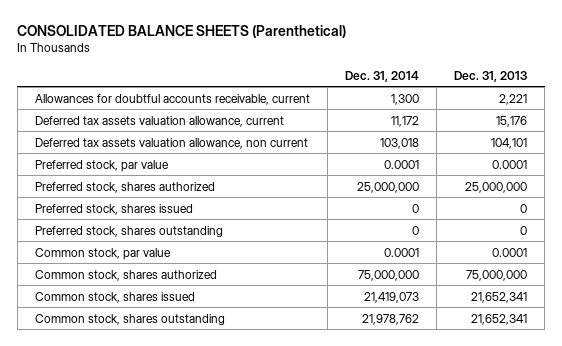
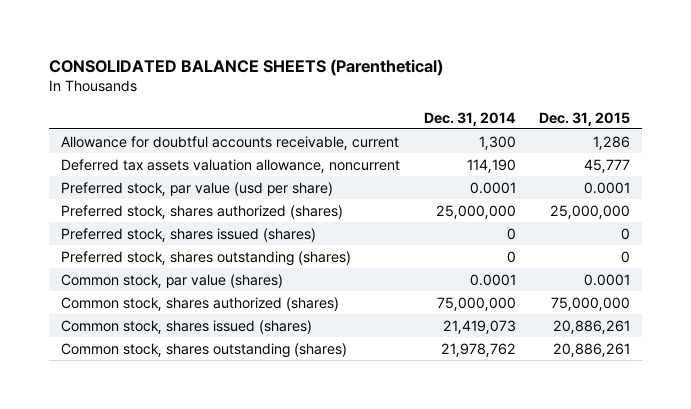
- | Dec. 31, 2014 | Dec. 31, 2013
+ | Dec. 31, 2014 | Dec. 31, 2015
- Allowances for doubtful accounts receivable, current | 1,300 | 2,221
- Deferred tax assets valuation allowance, current | 11,172 | 15,176
- Deferred tax assets valuation allowance, non current | 103,018 | 104,101
- Preferred stock, par value | 0.0001 | 0.0001
- Preferred stock, shares authorized | 25,000,000 | 25,000,000
- Preferred stock, shares issued | 0 | 0
- Preferred stock, shares outstanding | 0 | 0
- Common stock, par value | 0.0001 | 0.0001
- Common stock, shares authorized | 75,000,000 | 75,000,000
- Common stock, shares issued | 21,419,073 | 21,652,341
- Common stock, shares outstanding | 21,978,762 | 21,652,341
+ Allowance for doubtful accounts receivable, current | 1,300 | 1,286
+ Deferred tax assets valuation allowance, noncurrent | 114,190 | 45,777
+ Preferred stock, par value (usd per share) | 0.0001 | 0.0001
+ Preferred stock, shares authorized (shares) | 25,000,000 | 25,000,000
+ Preferred stock, shares issued (shares) | 0 | 0
+ Preferred stock, shares outstanding (shares) | 0 | 0
+ Common stock, par value (shares) | 0.0001 | 0.0001
+ Common stock, shares authorized (shares) | 75,000,000 | 75,000,000
+ Common stock, shares issued (shares) | 21,419,073 | 20,886,261
+ Common stock, shares outstanding (shares) | 21,978,762 | 20,886,261

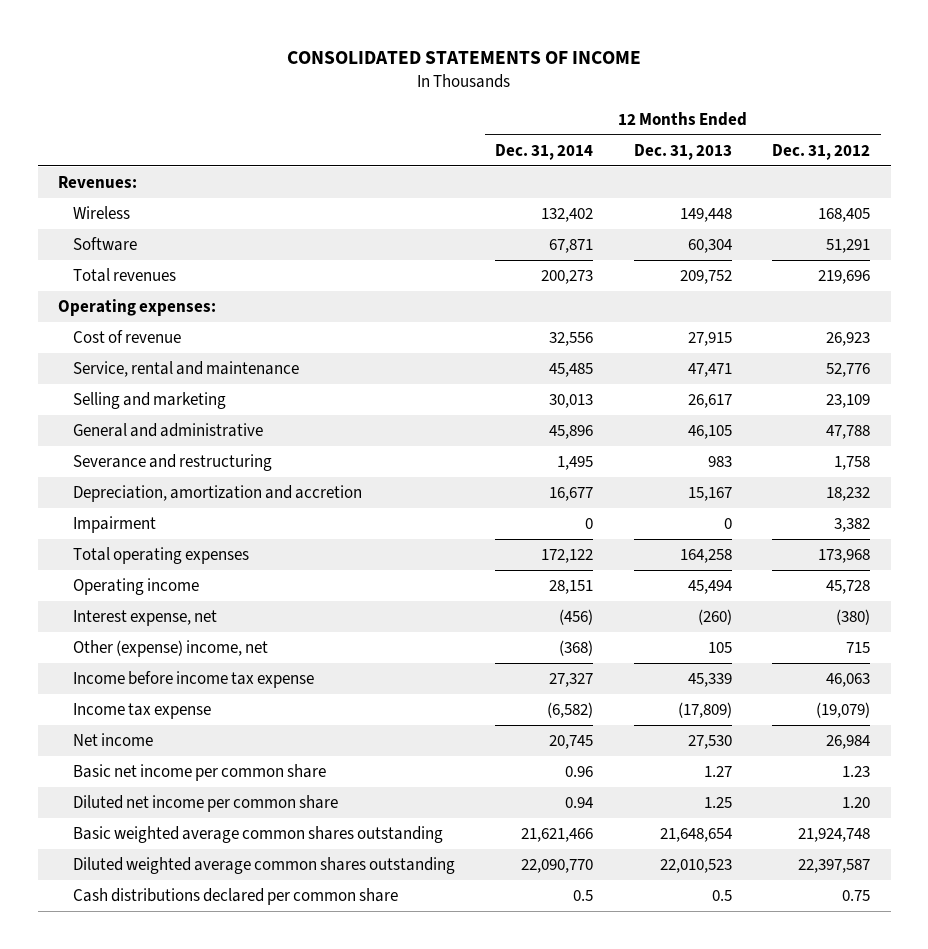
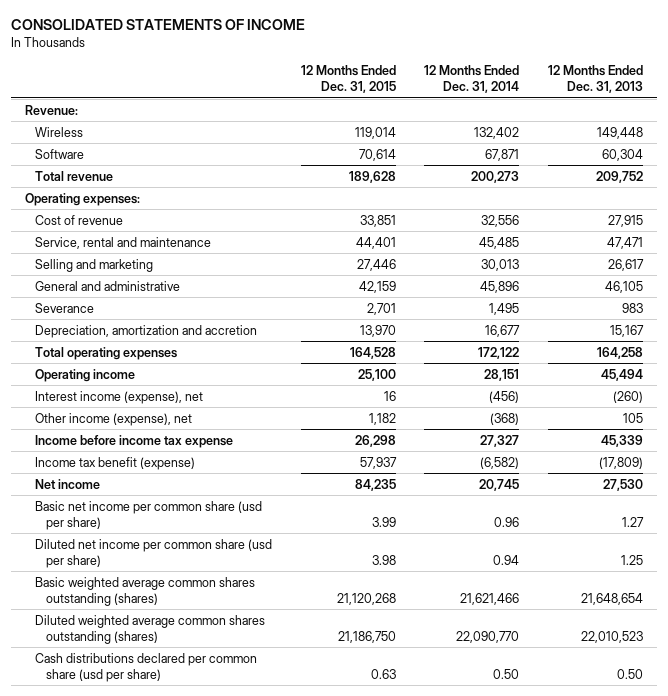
- | 12 Months Ended Dec. 31, 2014 | 12 Months Ended Dec. 31, 2013 | 12 Months Ended Dec. 31, 2012
+ | 12 Months Ended Dec. 31, 2015 | 12 Months Ended Dec. 31, 2014 | 12 Months Ended Dec. 31, 2013
- Revenues:
+ Revenue:
- Total revenues | 200,273 | 209,752 | 219,696
+ Total revenue | 189,628 | 200,273 | 209,752
- Severance and restructuring | 1,495 | 983 | 1,758
+ Severance | 2,701 | 1,495 | 983
- Impairment | 0 | 0 | 3,382
- Interest expense, net | (456) | (260) | (380)
- Other (expense) income, net | (368) | 105 | 715
+ Interest income (expense), net | 16 | (456) | (260)
+ Other income (expense), net | 1,182 | (368) | 105
- Income tax expense | (6,582) | (17,809) | (19,079)
+ Income tax benefit (expense) | 57,937 | (6,582) | (17,809)
- Basic net income per common share | 0.96 | 1.27 | 1.23
- Diluted net income per common share | 0.94 | 1.25 | 1.20
- Basic weighted average common shares outstanding | 21,621,466 | 21,648,654 | 21,924,748
- Diluted weighted average common shares outstanding | 22,090,770 | 22,010,523 | 22,397,587
- Cash distributions declared per common share | 0.5 | 0.5 | 0.75
+ Basic net income per common share (usd per share) | 3.99 | 0.96 | 1.27
+ Diluted net income per common share (usd per share) | 3.98 | 0.94 | 1.25
+ Basic weighted average common shares outstanding (shares) | 21,120,268 | 21,621,466 | 21,648,654
+ Diluted weighted average common shares outstanding (shares) | 21,186,750 | 22,090,770 | 22,010,523
+ Cash distributions declared per common share (usd per share) | 0.63 | 0.50 | 0.50

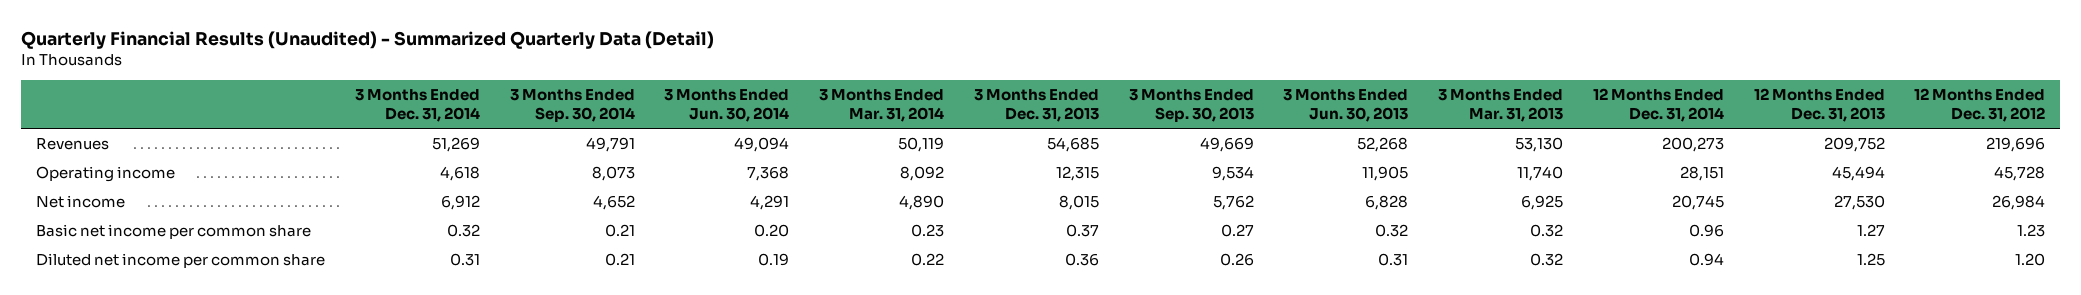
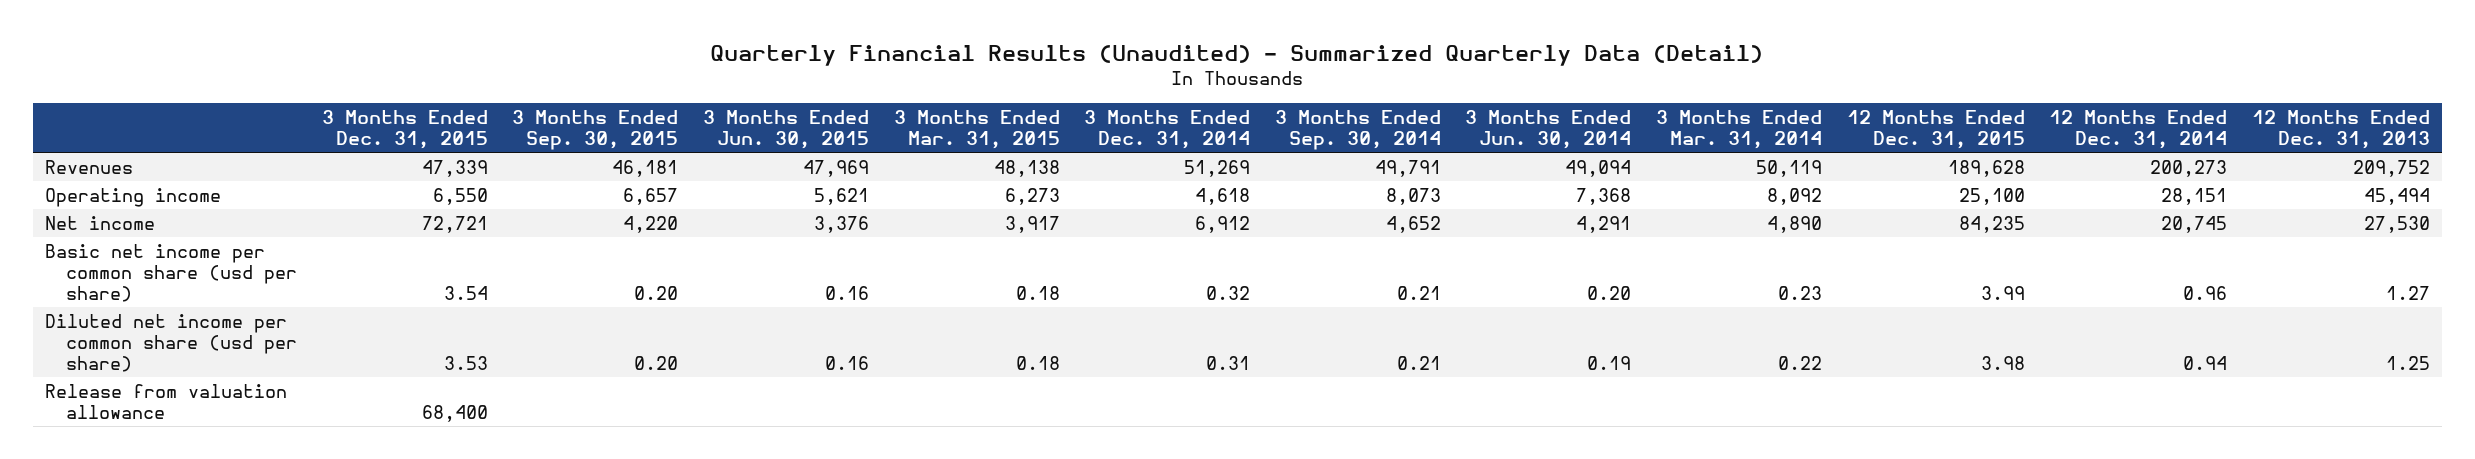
- | 3 Months Ended Dec. 31, 2014 | 3 Months Ended Sep. 30, 2014 | 3 Months Ended Jun. 30, 2014 | 3 Months Ended Mar. 31, 2014 | 3 Months Ended Dec. 31, 2013 | 3 Months Ended Sep. 30, 2013 | 3 Months Ended Jun. 30, 2013 | 3 Months Ended Mar. 31, 2013 | 12 Months Ended Dec. 31, 2014 | 12 Months Ended Dec. 31, 2013 | 12 Months Ended Dec. 31, 2012
+ | 3 Months Ended Dec. 31, 2015 | 3 Months Ended Sep. 30, 2015 | 3 Months Ended Jun. 30, 2015 | 3 Months Ended Mar. 31, 2015 | 3 Months Ended Dec. 31, 2014 | 3 Months Ended Sep. 30, 2014 | 3 Months Ended Jun. 30, 2014 | 3 Months Ended Mar. 31, 2014 | 12 Months Ended Dec. 31, 2015 | 12 Months Ended Dec. 31, 2014 | 12 Months Ended Dec. 31, 2013
- Basic net income per common share | 0.32 | 0.21 | 0.20 | 0.23 | 0.37 | 0.27 | 0.32 | 0.32 | 0.96 | 1.27 | 1.23
- Diluted net income per common share | 0.31 | 0.21 | 0.19 | 0.22 | 0.36 | 0.26 | 0.31 | 0.32 | 0.94 | 1.25 | 1.20
+ Basic net income per common share (usd per share) | 3.54 | 0.20 | 0.16 | 0.18 | 0.32 | 0.21 | 0.20 | 0.23 | 3.99 | 0.96 | 1.27
+ Diluted net income per common share (usd per share) | 3.53 | 0.20 | 0.16 | 0.18 | 0.31 | 0.21 | 0.19 | 0.22 | 3.98 | 0.94 | 1.25
+ Release from valuation allowance | 68,400 | | | | | | | | | |

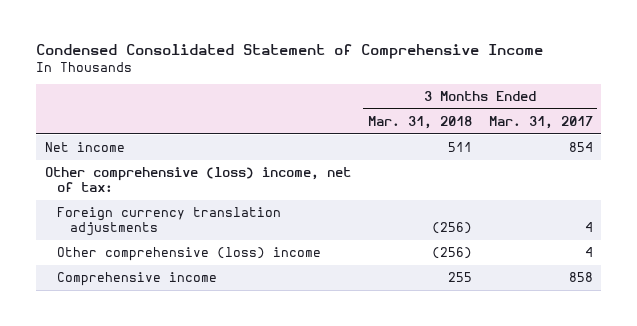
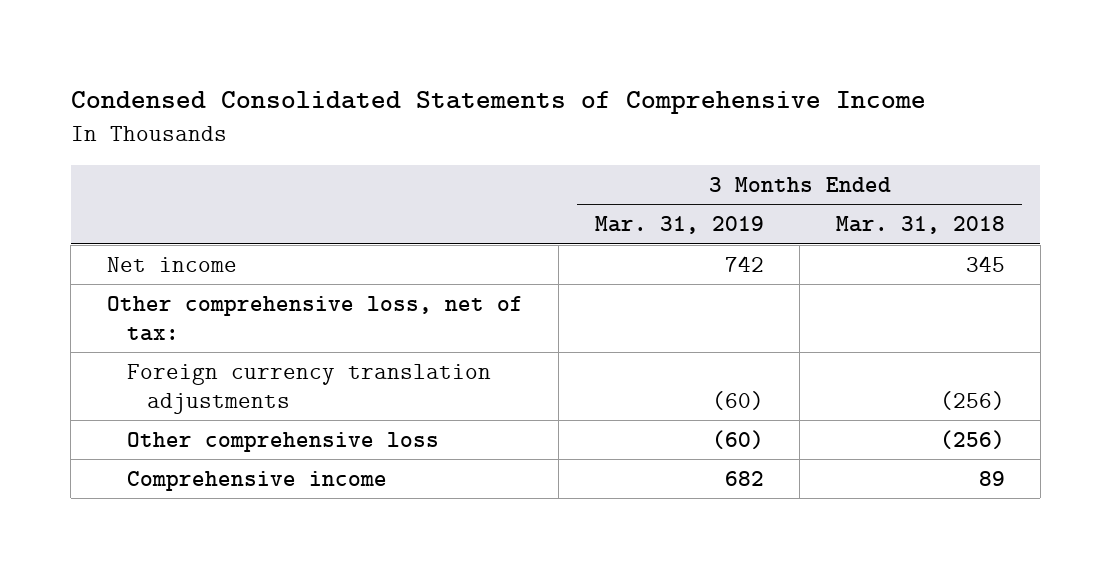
- Condensed Consolidated Statement of Comprehensive Income
+ Condensed Consolidated Statements of Comprehensive Income
- | 3 Months Ended Mar. 31, 2018 | 3 Months Ended Mar. 31, 2017
+ | 3 Months Ended Mar. 31, 2019 | 3 Months Ended Mar. 31, 2018
- Net income | 511 | 854
- Other comprehensive (loss) income, net of tax:
+ Net income | 742 | 345
+ Other comprehensive loss, net of tax:
- Other comprehensive (loss) income | (256) | 4
- Comprehensive income | 255 | 858
+ Other comprehensive loss | (60) | (256)
+ Comprehensive income | 682 | 89

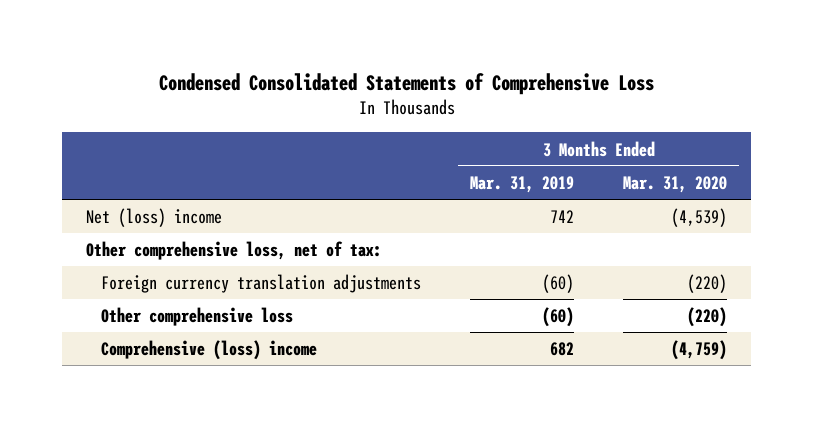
- Condensed Consolidated Statements of Comprehensive Income
+ Condensed Consolidated Statements of Comprehensive Loss
- | 3 Months Ended Mar. 31, 2019 | 3 Months Ended Mar. 31, 2018
+ | 3 Months Ended Mar. 31, 2019 | 3 Months Ended Mar. 31, 2020
- Net income | 742 | 345
+ Net (loss) income | 742 | (4,539)
- Comprehensive income | 682 | 89
+ Comprehensive (loss) income | 682 | (4,759)

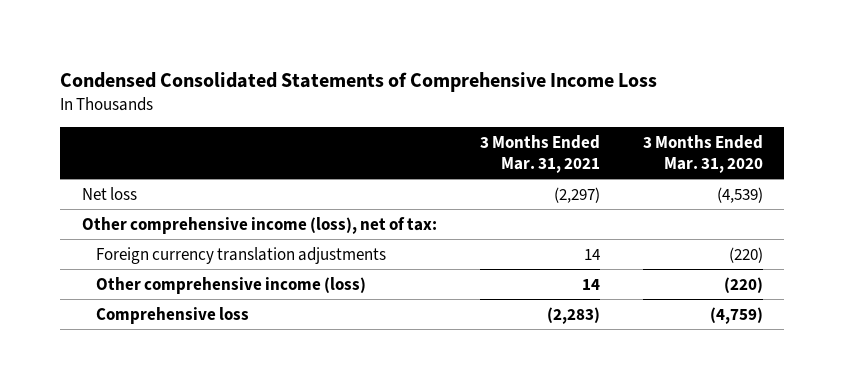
- Condensed Consolidated Statements of Comprehensive Loss
+ Condensed Consolidated Statements of Comprehensive Income Loss
- | 3 Months Ended Mar. 31, 2019 | 3 Months Ended Mar. 31, 2020
+ | 3 Months Ended Mar. 31, 2021 | 3 Months Ended Mar. 31, 2020
- Net (loss) income | 742 | (4,539)
- Other comprehensive loss, net of tax:
+ Net loss | (2,297) | (4,539)
+ Other comprehensive income (loss), net of tax:
- Other comprehensive loss | (60) | (220)
- Comprehensive (loss) income | 682 | (4,759)
+ Other comprehensive income (loss) | 14 | (220)
+ Comprehensive loss | (2,283) | (4,759)

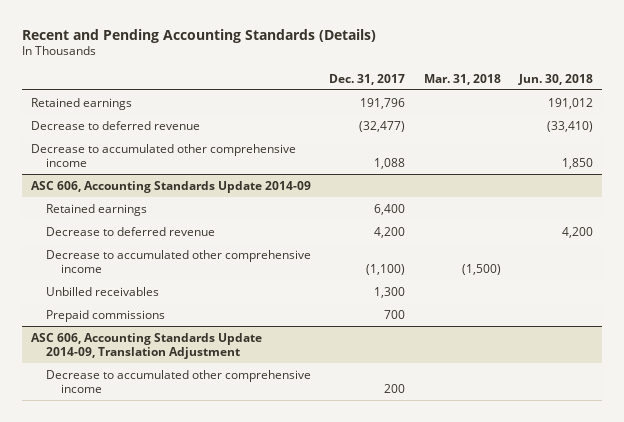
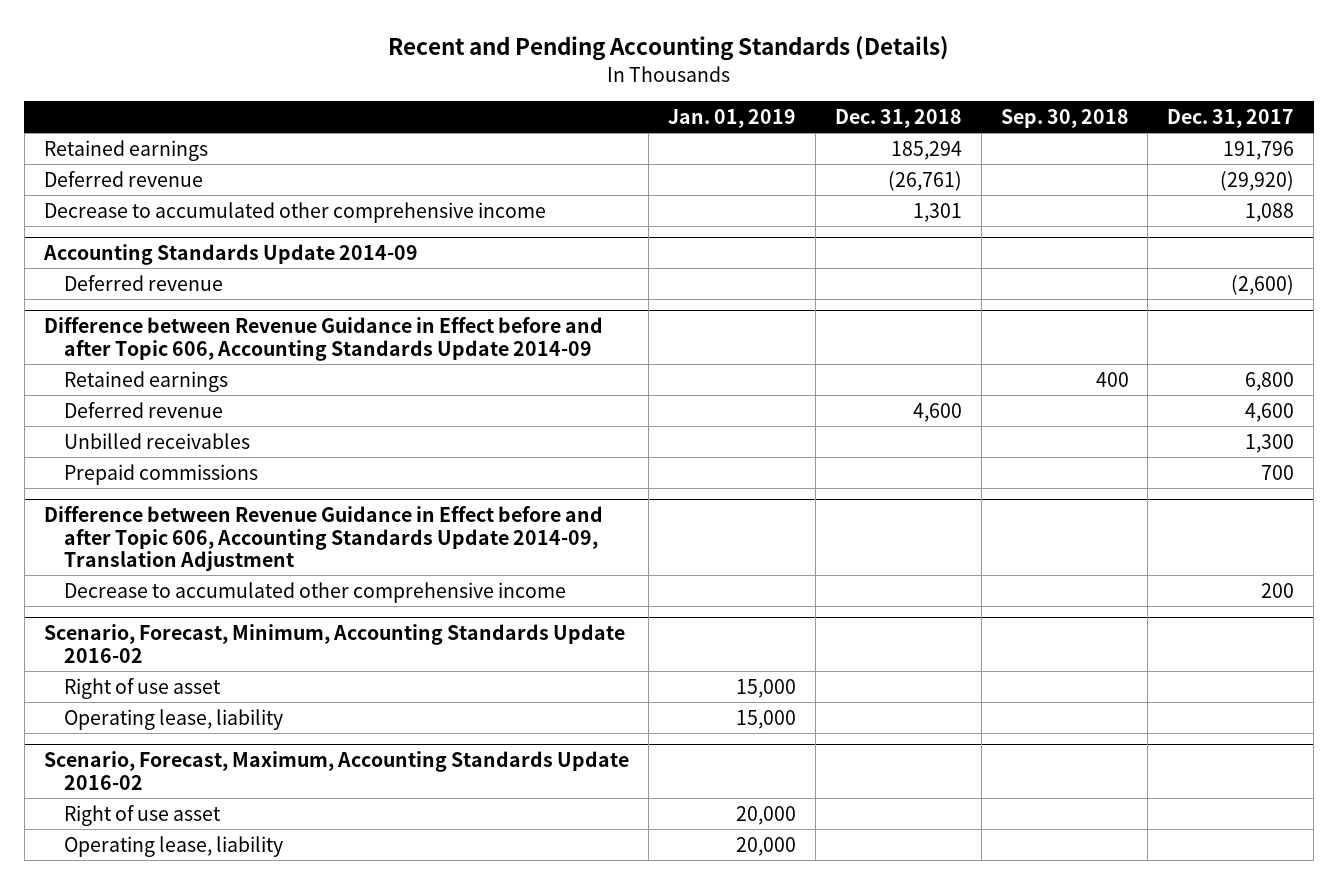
- | Dec. 31, 2017 | Mar. 31, 2018 | Jun. 30, 2018
+ | Jan. 01, 2019 | Dec. 31, 2018 | Sep. 30, 2018 | Dec. 31, 2017
- Decrease to deferred revenue | (32,477) | | (33,410)
+ Deferred revenue | | (26,761) | | (29,920)
- ASC 606, Accounting Standards Update 2014-09
- Retained earnings | 6,400 | |
- Decrease to deferred revenue | 4,200 | | 4,200
- Decrease to accumulated other comprehensive income | (1,100) | (1,500) |
+ Accounting Standards Update 2014-09
+ Deferred revenue | | | | (2,600)
+ Difference between Revenue Guidance in Effect before and after Topic 606, Accounting Standards Update 2014-09
+ Retained earnings | | | 400 | 6,800
+ Deferred revenue | | 4,600 | | 4,600
- ASC 606, Accounting Standards Update 2014-09, Translation Adjustment
+ Difference between Revenue Guidance in Effect before and after Topic 606, Accounting Standards Update 2014-09, Translation Adjustment
+ Scenario, Forecast, Minimum, Accounting Standards Update 2016-02
+ Right of use asset | 15,000 | | |
+ Operating lease, liability | 15,000 | | |
+ Scenario, Forecast, Maximum, Accounting Standards Update 2016-02
+ Right of use asset | 20,000 | | |
+ Operating lease, liability | 20,000 | | |

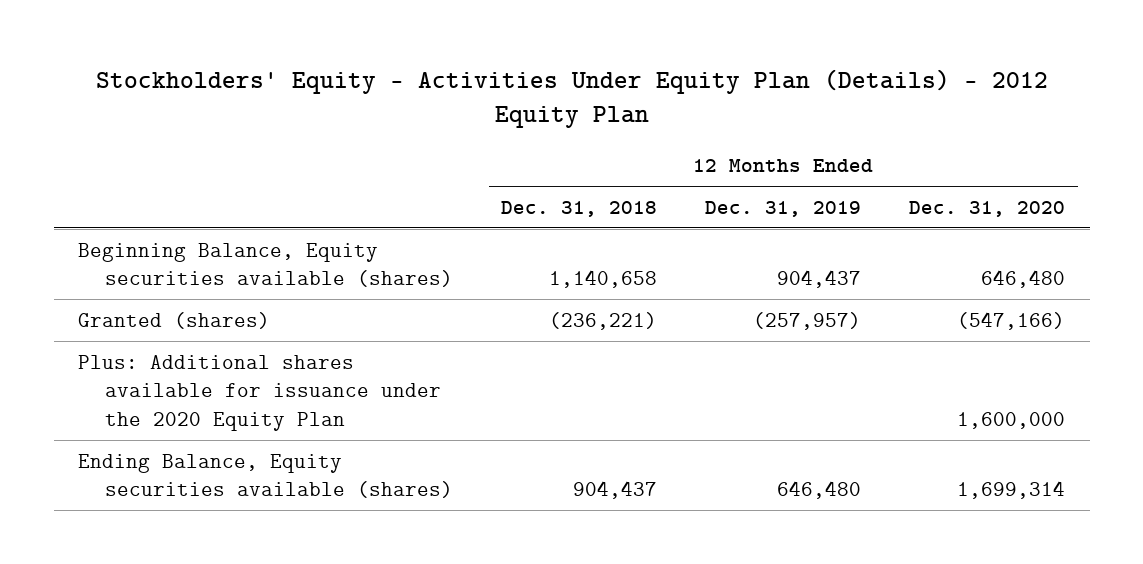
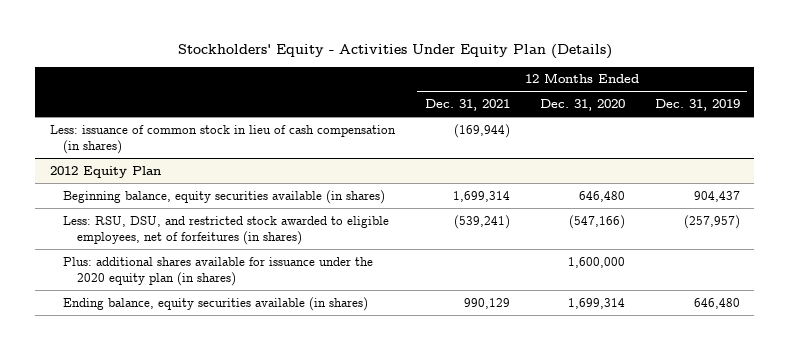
- Stockholders' Equity - Activities Under Equity Plan (Details) - 2012 Equity Plan
+ Stockholders' Equity - Activities Under Equity Plan (Details)
- | 12 Months Ended Dec. 31, 2018 | 12 Months Ended Dec. 31, 2019 | 12 Months Ended Dec. 31, 2020
+ | 12 Months Ended Dec. 31, 2021 | 12 Months Ended Dec. 31, 2020 | 12 Months Ended Dec. 31, 2019
- Beginning Balance, Equity securities available (shares) | 1,140,658 | 904,437 | 646,480
- Granted (shares) | (236,221) | (257,957) | (547,166)
- Plus: Additional shares available for issuance under the 2020 Equity Plan | | | 1,600,000
- Ending Balance, Equity securities available (shares) | 904,437 | 646,480 | 1,699,314
+ Less: issuance of common stock in lieu of cash compensation (in shares) | (169,944) | |
+ 2012 Equity Plan
+ Beginning balance, equity securities available (in shares) | 1,699,314 | 646,480 | 904,437
+ Less: RSU, DSU, and restricted stock awarded to eligible employees, net of forfeitures (in shares) | (539,241) | (547,166) | (257,957)
+ Plus: additional shares available for issuance under the 2020 equity plan (in shares) | | 1,600,000 |
+ Ending balance, equity securities available (in shares) | 990,129 | 1,699,314 | 646,480

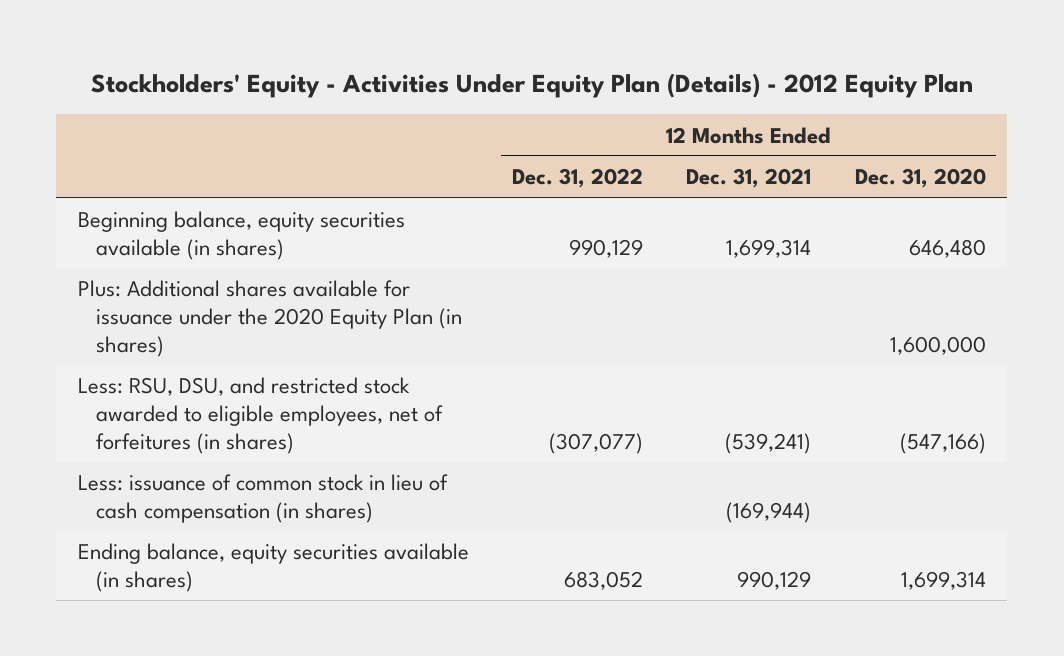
- Stockholders' Equity - Activities Under Equity Plan (Details)
+ Stockholders' Equity - Activities Under Equity Plan (Details) - 2012 Equity Plan
- | 12 Months Ended Dec. 31, 2021 | 12 Months Ended Dec. 31, 2020 | 12 Months Ended Dec. 31, 2019
+ | 12 Months Ended Dec. 31, 2022 | 12 Months Ended Dec. 31, 2021 | 12 Months Ended Dec. 31, 2020
- 2012 Equity Plan
+ Plus: Additional shares available for issuance under the 2020 Equity Plan (in shares) | | | 1,600,000
- Plus: additional shares available for issuance under the 2020 equity plan (in shares) | | 1,600,000 |
moved down: Less: issuance of common stock in lieu of cash compensation (in shares) | | (169,944) |

